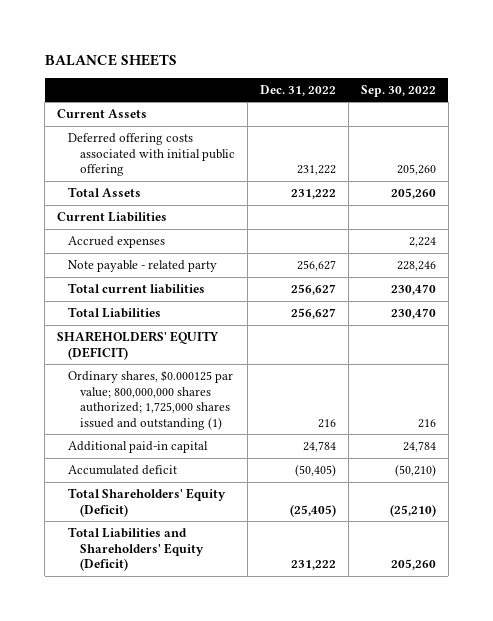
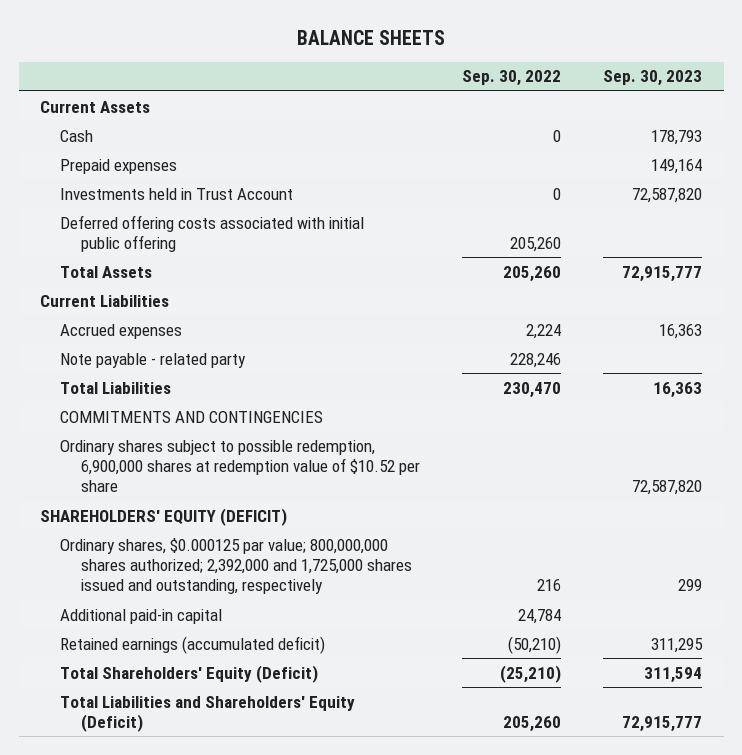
- | Dec. 31, 2022 | Sep. 30, 2022
+ | Sep. 30, 2022 | Sep. 30, 2023
+ Cash | 0 | 178,793
+ Prepaid expenses | | 149,164
+ Investments held in Trust Account | 0 | 72,587,820
- Total current liabilities | 256,627 | 230,470
+ COMMITMENTS AND CONTINGENCIES
+ Ordinary shares subject to possible redemption, 6,900,000 shares at redemption value of $10.52 per share | | 72,587,820
- Ordinary shares, $0.000125 par value; 800,000,000 shares authorized; 1,725,000 shares issued and outstanding (1) | 216 | 216
+ Ordinary shares, $0.000125 par value; 800,000,000 shares authorized; 2,392,000 and 1,725,000 shares issued and outstanding, respectively | 216 | 299
- Accumulated deficit | (50,405) | (50,210)
+ Retained earnings (accumulated deficit) | (50,210) | 311,295

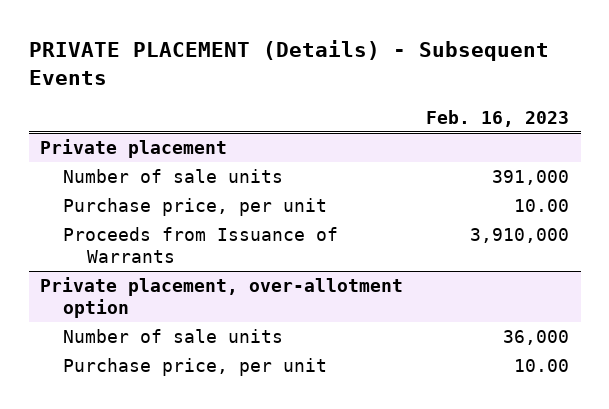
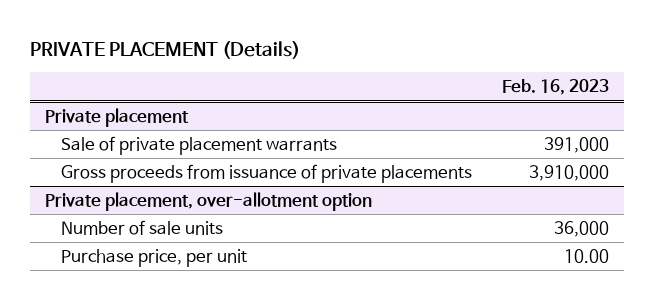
- PRIVATE PLACEMENT (Details) - Subsequent Events
+ PRIVATE PLACEMENT (Details)
@ Private placement
- Number of sale units | 391,000
- Purchase price, per unit | 10.00
- Proceeds from Issuance of Warrants | 3,910,000
+ Sale of private placement warrants | 391,000
+ Gross proceeds from issuance of private placements | 3,910,000

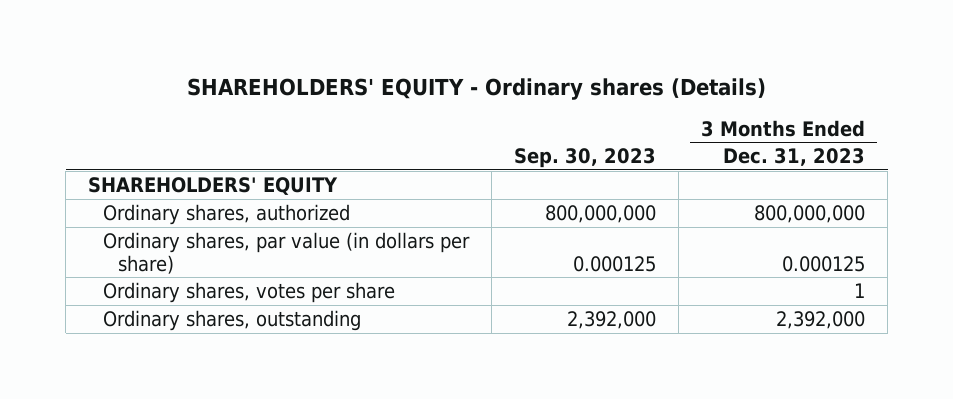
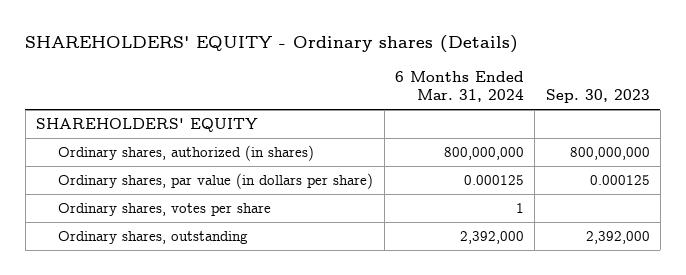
- | Sep. 30, 2023 | 3 Months Ended Dec. 31, 2023
+ | 6 Months Ended Mar. 31, 2024 | Sep. 30, 2023
- Ordinary shares, authorized | 800,000,000 | 800,000,000
+ Ordinary shares, authorized (in shares) | 800,000,000 | 800,000,000

